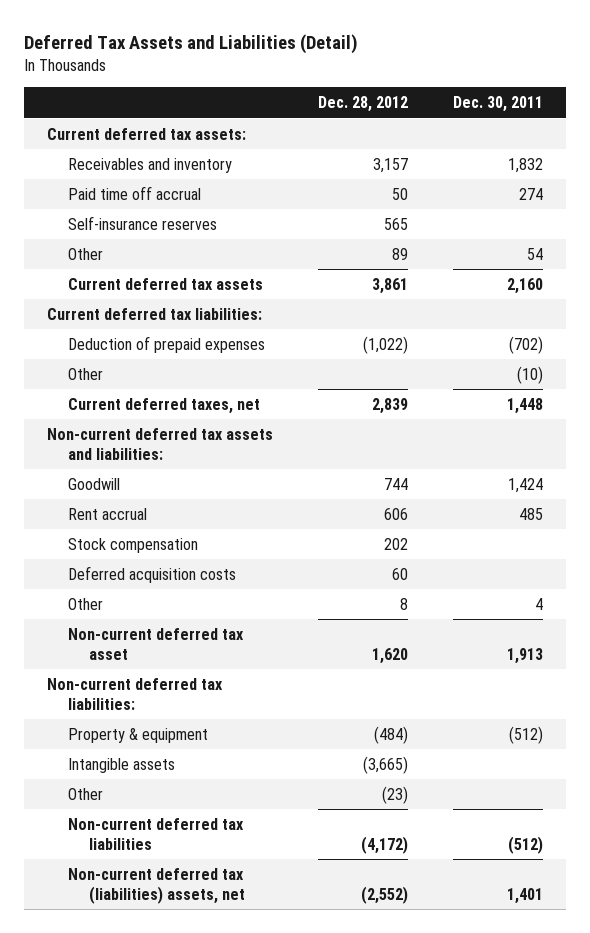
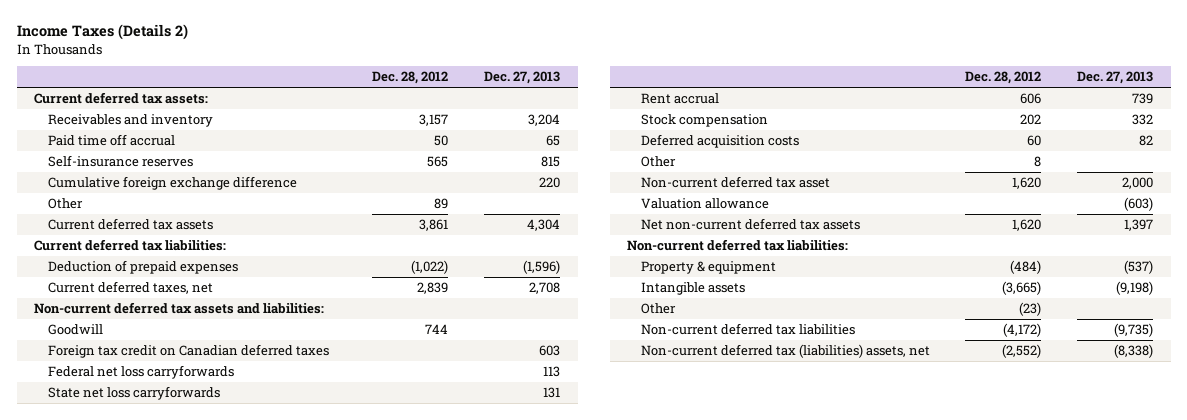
- Deferred Tax Assets and Liabilities (Detail)
+ Income Taxes (Details 2)
- | Dec. 28, 2012 | Dec. 30, 2011
+ | Dec. 28, 2012 | Dec. 27, 2013
+ Cumulative foreign exchange difference | | 220
- Other | | (10)
+ Foreign tax credit on Canadian deferred taxes | | 603
+ Federal net loss carryforwards | | 113
+ State net loss carryforwards | | 131
+ Valuation allowance | | (603)
+ Net non-current deferred tax assets | 1,620 | 1,397

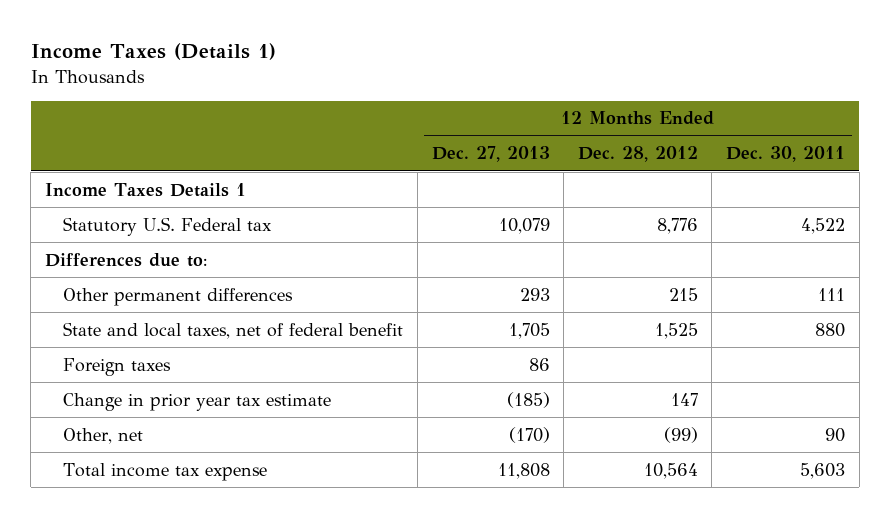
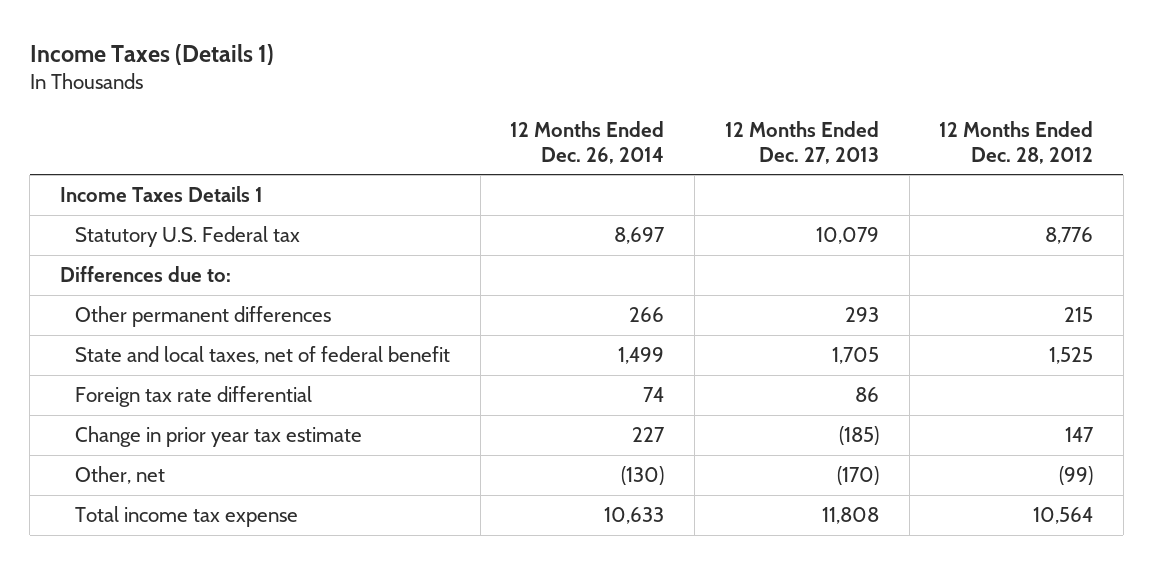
- | 12 Months Ended Dec. 27, 2013 | 12 Months Ended Dec. 28, 2012 | 12 Months Ended Dec. 30, 2011
+ | 12 Months Ended Dec. 26, 2014 | 12 Months Ended Dec. 27, 2013 | 12 Months Ended Dec. 28, 2012
- Foreign taxes | 86 | |
+ Foreign tax rate differential | 74 | 86 |

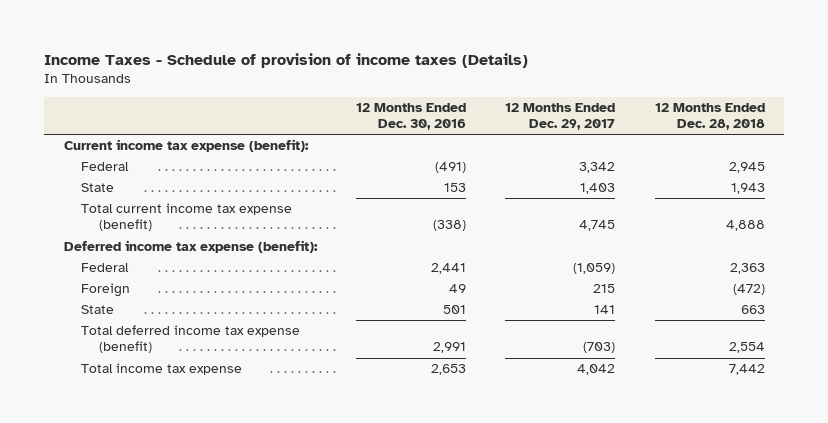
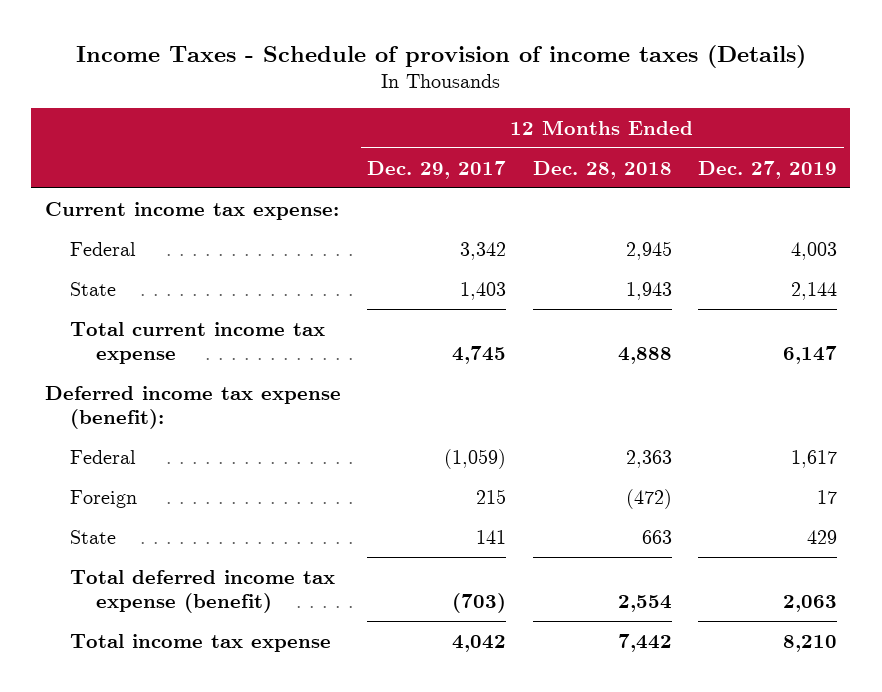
- | 12 Months Ended Dec. 30, 2016 | 12 Months Ended Dec. 29, 2017 | 12 Months Ended Dec. 28, 2018
+ | 12 Months Ended Dec. 29, 2017 | 12 Months Ended Dec. 28, 2018 | 12 Months Ended Dec. 27, 2019
- Current income tax expense (benefit):
+ Current income tax expense:
- Total current income tax expense (benefit) | (338) | 4,745 | 4,888
+ Total current income tax expense | 4,745 | 4,888 | 6,147

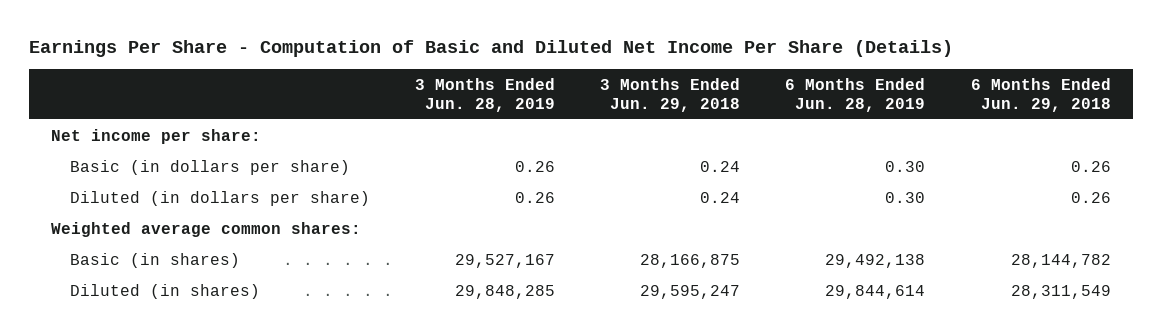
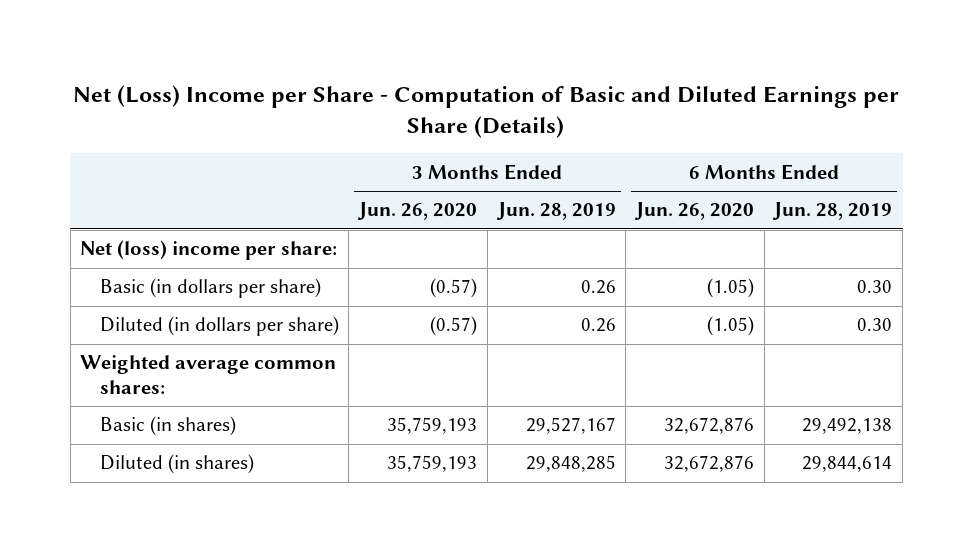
- Earnings Per Share - Computation of Basic and Diluted Net Income Per Share (Details)
+ Net (Loss) Income per Share - Computation of Basic and Diluted Earnings per Share (Details)
- | 3 Months Ended Jun. 28, 2019 | 3 Months Ended Jun. 29, 2018 | 6 Months Ended Jun. 28, 2019 | 6 Months Ended Jun. 29, 2018
+ | 3 Months Ended Jun. 26, 2020 | 3 Months Ended Jun. 28, 2019 | 6 Months Ended Jun. 26, 2020 | 6 Months Ended Jun. 28, 2019
- Net income per share:
+ Net (loss) income per share:

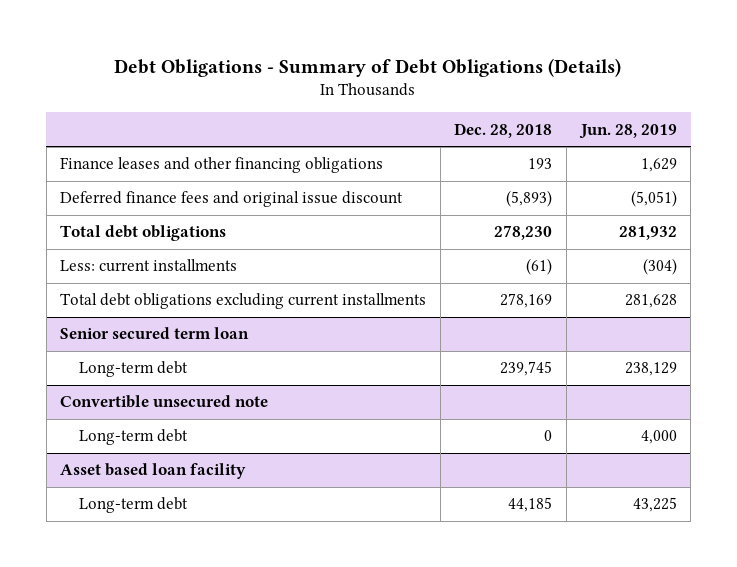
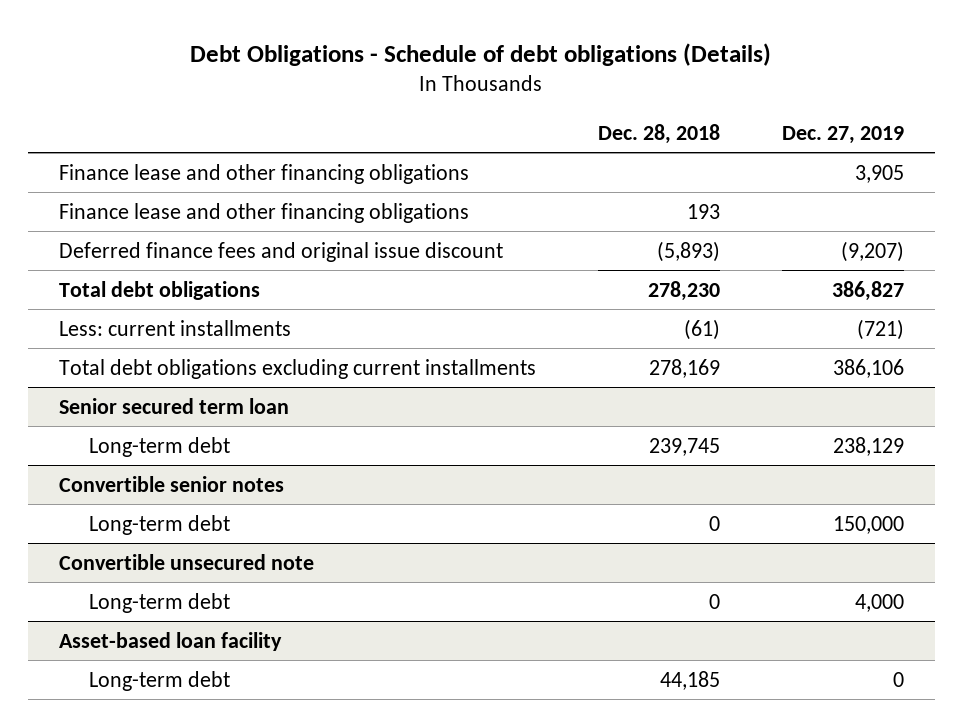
- Debt Obligations - Summary of Debt Obligations (Details)
+ Debt Obligations - Schedule of debt obligations (Details)
- | Dec. 28, 2018 | Jun. 28, 2019
+ | Dec. 28, 2018 | Dec. 27, 2019
- Finance leases and other financing obligations | 193 | 1,629
+ Finance lease and other financing obligations | | 3,905
+ Finance lease and other financing obligations | 193 |
+ Convertible senior notes
+ Long-term debt | 0 | 150,000
- Asset based loan facility
+ Asset-based loan facility

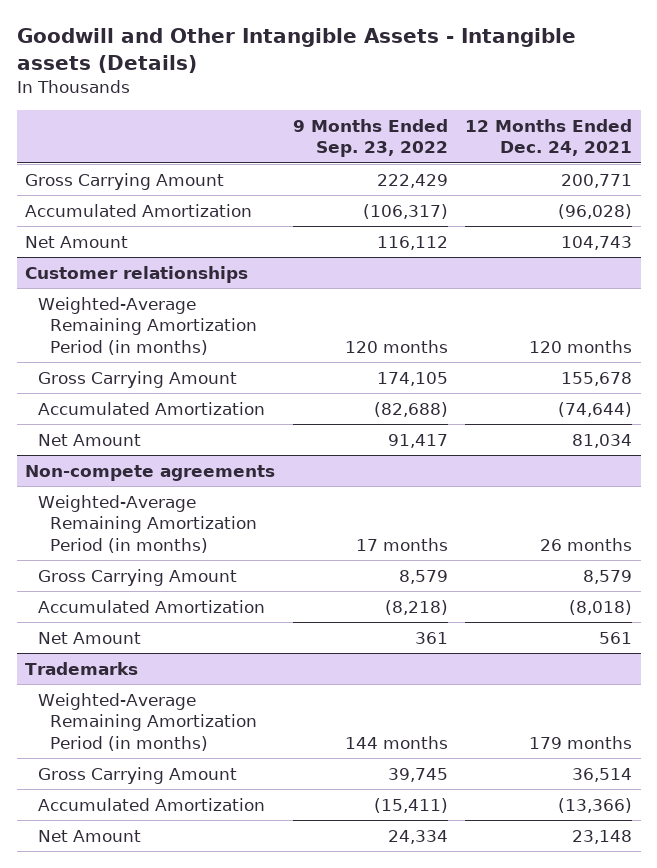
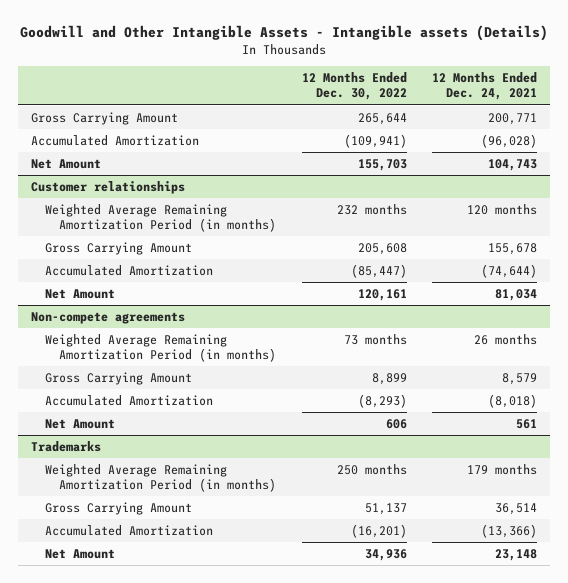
- | 9 Months Ended Sep. 23, 2022 | 12 Months Ended Dec. 24, 2021
+ | 12 Months Ended Dec. 30, 2022 | 12 Months Ended Dec. 24, 2021
@ Customer relationships
- Weighted-Average Remaining Amortization Period (in months) | 120 months | 120 months
+ Weighted Average Remaining Amortization Period (in months) | 232 months | 120 months
@ Non-compete agreements
- Weighted-Average Remaining Amortization Period (in months) | 17 months | 26 months
+ Weighted Average Remaining Amortization Period (in months) | 73 months | 26 months
@ Trademarks
- Weighted-Average Remaining Amortization Period (in months) | 144 months | 179 months
+ Weighted Average Remaining Amortization Period (in months) | 250 months | 179 months

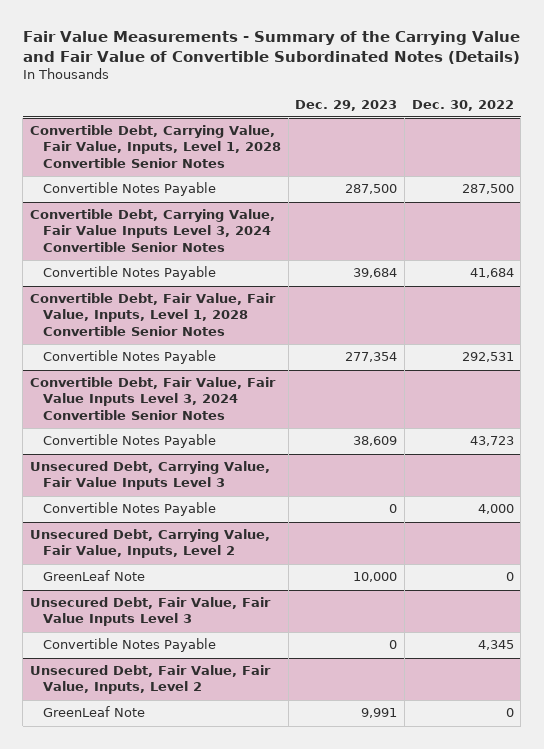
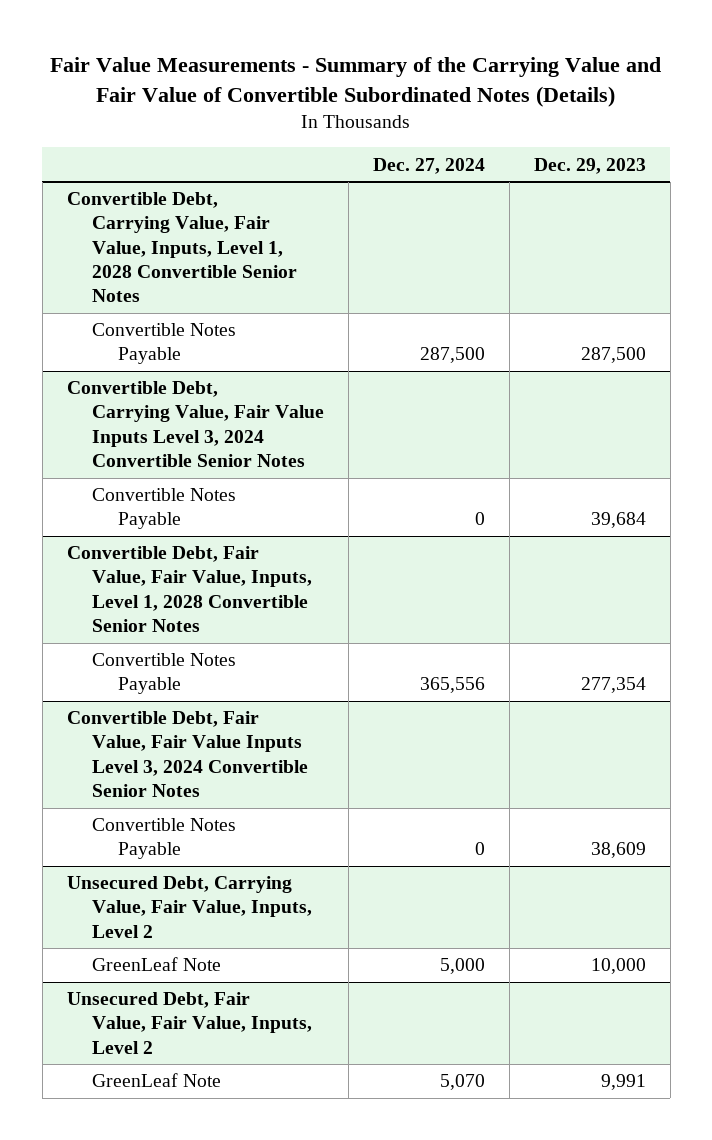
- | Dec. 29, 2023 | Dec. 30, 2022
+ | Dec. 27, 2024 | Dec. 29, 2023
- Unsecured Debt, Carrying Value, Fair Value Inputs Level 3
- Convertible Notes Payable | 0 | 4,000
- Unsecured Debt, Fair Value, Fair Value Inputs Level 3
- Convertible Notes Payable | 0 | 4,345

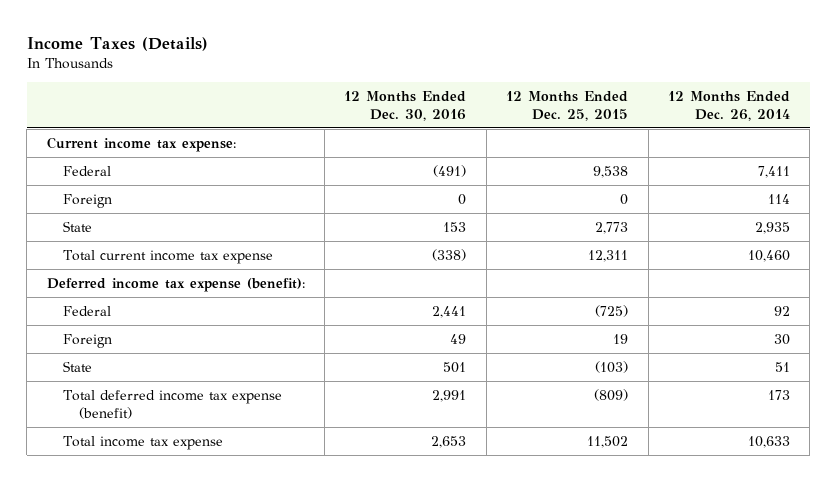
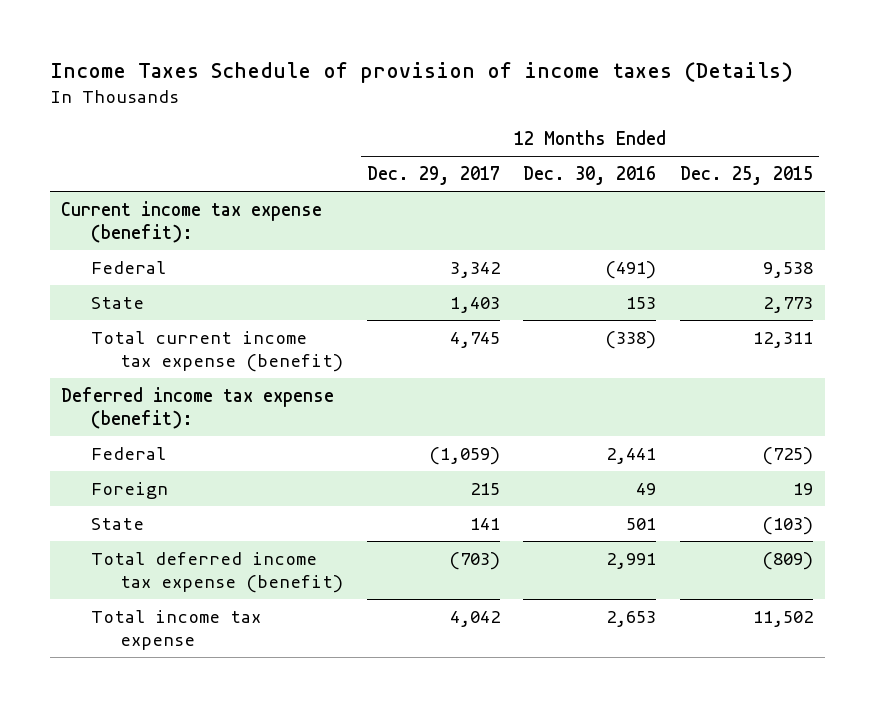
- Income Taxes (Details)
+ Income Taxes Schedule of provision of income taxes (Details)
- | 12 Months Ended Dec. 30, 2016 | 12 Months Ended Dec. 25, 2015 | 12 Months Ended Dec. 26, 2014
+ | 12 Months Ended Dec. 29, 2017 | 12 Months Ended Dec. 30, 2016 | 12 Months Ended Dec. 25, 2015
- Current income tax expense:
+ Current income tax expense (benefit):
- Foreign | 0 | 0 | 114
- Total current income tax expense | (338) | 12,311 | 10,460
+ Total current income tax expense (benefit) | 4,745 | (338) | 12,311

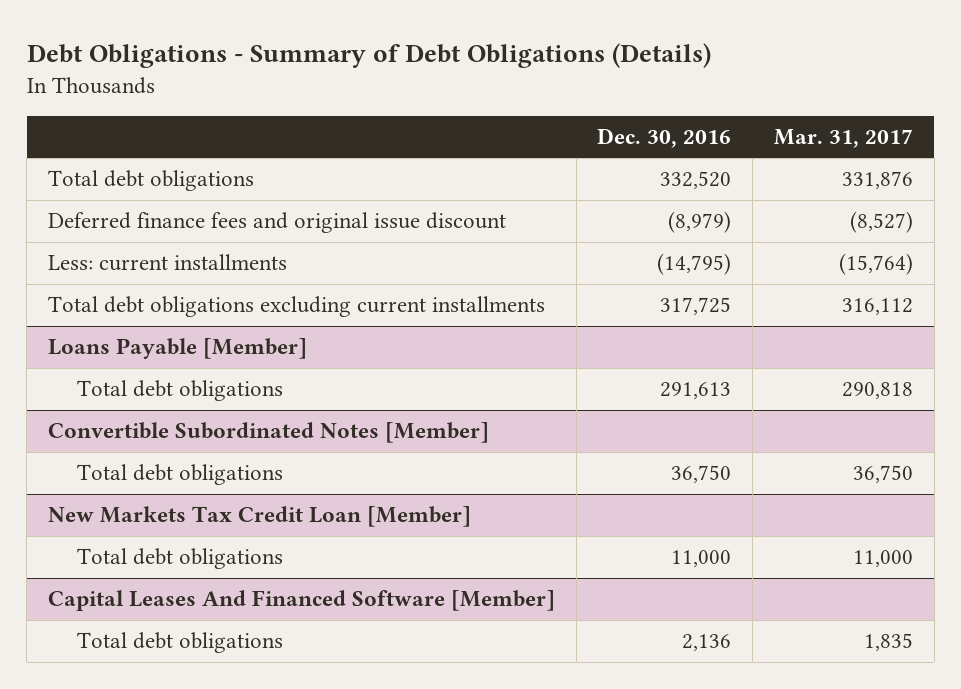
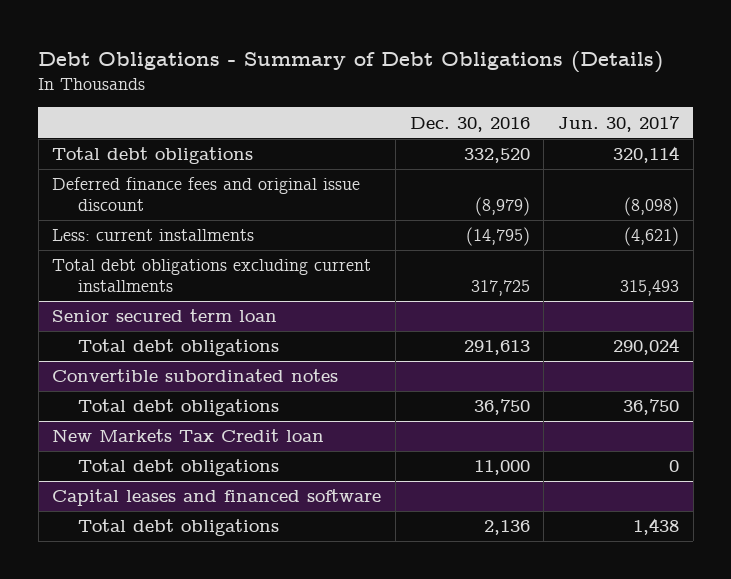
- | Dec. 30, 2016 | Mar. 31, 2017
+ | Dec. 30, 2016 | Jun. 30, 2017
- Loans Payable [Member]
+ Senior secured term loan
- Convertible Subordinated Notes [Member]
+ Convertible subordinated notes
- New Markets Tax Credit Loan [Member]
+ New Markets Tax Credit loan
- Capital Leases And Financed Software [Member]
+ Capital leases and financed software

